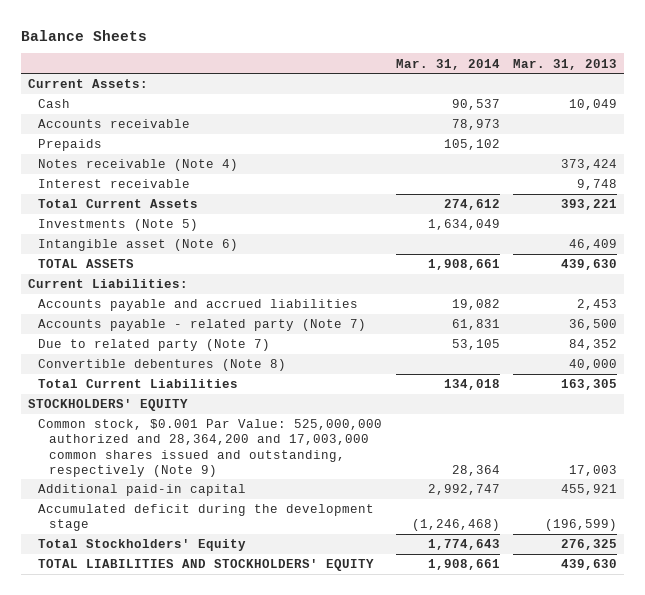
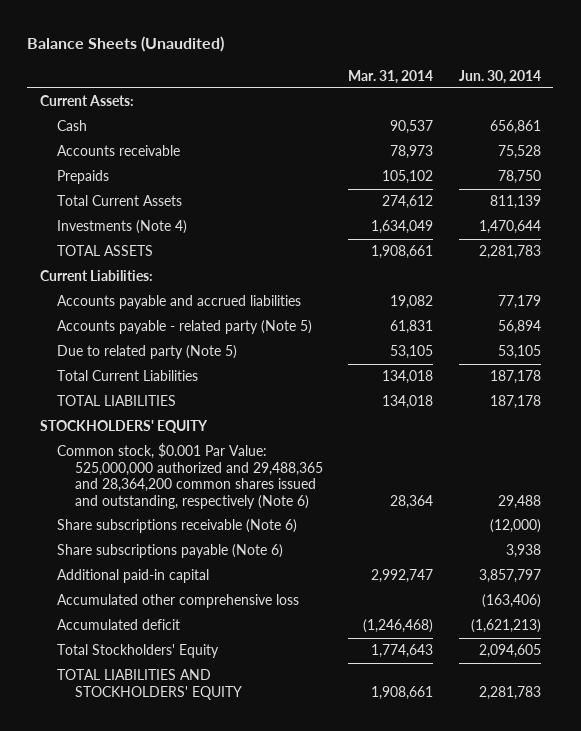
- Balance Sheets
+ Balance Sheets (Unaudited)
- | Mar. 31, 2014 | Mar. 31, 2013
+ | Mar. 31, 2014 | Jun. 30, 2014
- Notes receivable (Note 4) | | 373,424
- Interest receivable | | 9,748
- Investments (Note 5) | 1,634,049 |
- Intangible asset (Note 6) | | 46,409
+ Investments (Note 4) | 1,634,049 | 1,470,644
- Accounts payable - related party (Note 7) | 61,831 | 36,500
- Due to related party (Note 7) | 53,105 | 84,352
- Convertible debentures (Note 8) | | 40,000
+ Accounts payable - related party (Note 5) | 61,831 | 56,894
+ Due to related party (Note 5) | 53,105 | 53,105
+ TOTAL LIABILITIES | 134,018 | 187,178
- Common stock, $0.001 Par Value: 525,000,000 authorized and 28,364,200 and 17,003,000 common shares issued and outstanding, respectively (Note 9) | 28,364 | 17,003
+ Common stock, $0.001 Par Value: 525,000,000 authorized and 29,488,365 and 28,364,200 common shares issued and outstanding, respectively (Note 6) | 28,364 | 29,488
+ Share subscriptions receivable (Note 6) | | (12,000)
+ Share subscriptions payable (Note 6) | | 3,938
- Accumulated deficit during the development stage | (1,246,468) | (196,599)
+ Accumulated other comprehensive loss | | (163,406)
+ Accumulated deficit | (1,246,468) | (1,621,213)

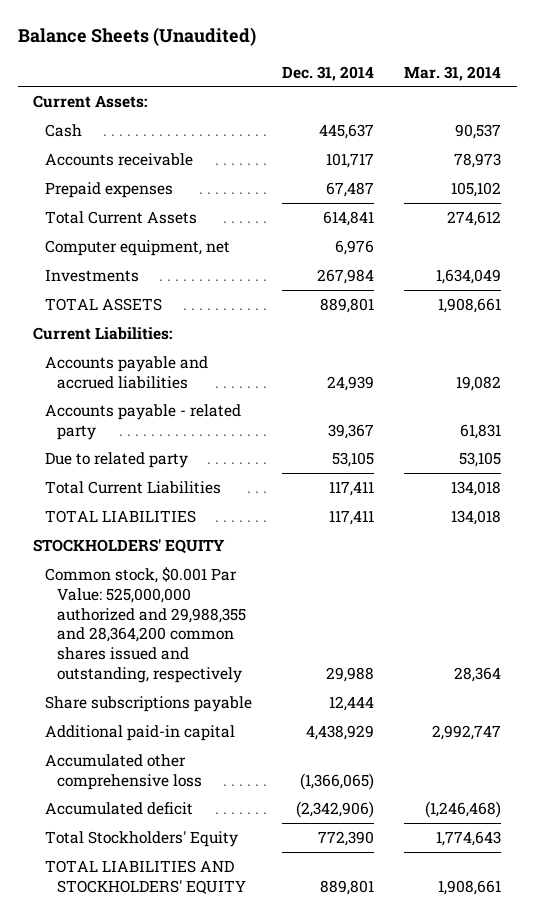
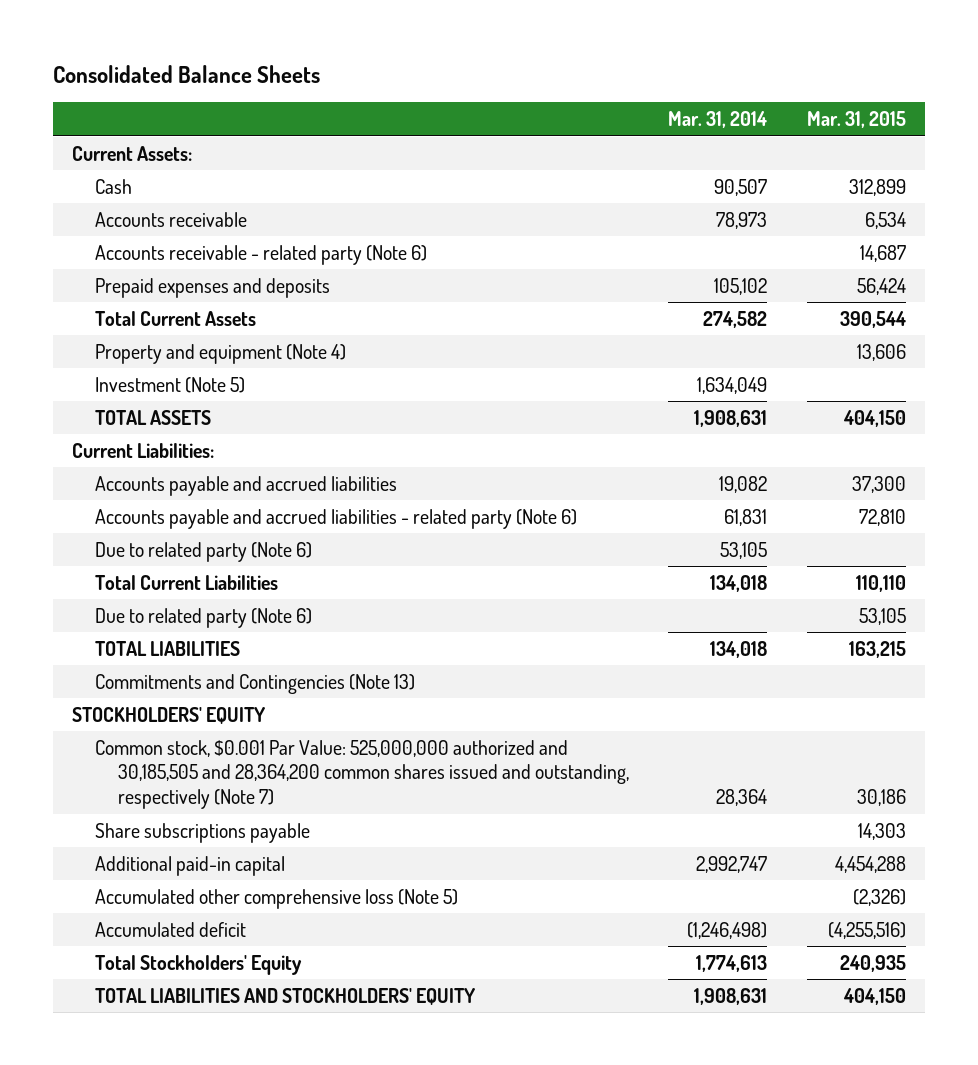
- Balance Sheets (Unaudited)
+ Consolidated Balance Sheets
- | Dec. 31, 2014 | Mar. 31, 2014
+ | Mar. 31, 2014 | Mar. 31, 2015
- Cash | 445,637 | 90,537
+ Cash | 90,507 | 312,899
- Prepaid expenses | 67,487 | 105,102
- Total Current Assets | 614,841 | 274,612
- Computer equipment, net | 6,976 |
- Investments | 267,984 | 1,634,049
- TOTAL ASSETS | 889,801 | 1,908,661
+ Accounts receivable - related party (Note 6) | | 14,687
+ Prepaid expenses and deposits | 105,102 | 56,424
+ Total Current Assets | 274,582 | 390,544
+ Property and equipment (Note 4) | | 13,606
+ Investment (Note 5) | 1,634,049 |
+ TOTAL ASSETS | 1,908,631 | 404,150
- Accounts payable - related party | 39,367 | 61,831
- Due to related party | 53,105 | 53,105
+ Accounts payable and accrued liabilities - related party (Note 6) | 61,831 | 72,810
+ Due to related party (Note 6) | 53,105 |
+ Due to related party (Note 6) | | 53,105
+ Commitments and Contingencies (Note 13)
- Common stock, $0.001 Par Value: 525,000,000 authorized and 29,988,355 and 28,364,200 common shares issued and outstanding, respectively | 29,988 | 28,364
+ Common stock, $0.001 Par Value: 525,000,000 authorized and 30,185,505 and 28,364,200 common shares issued and outstanding, respectively (Note 7) | 28,364 | 30,186
- Accumulated other comprehensive loss | (1,366,065) |
- Accumulated deficit | (2,342,906) | (1,246,468)
- Total Stockholders' Equity | 772,390 | 1,774,643
- TOTAL LIABILITIES AND STOCKHOLDERS' EQUITY | 889,801 | 1,908,661
+ Accumulated other comprehensive loss (Note 5) | | (2,326)
+ Accumulated deficit | (1,246,498) | (4,255,516)
+ Total Stockholders' Equity | 1,774,613 | 240,935
+ TOTAL LIABILITIES AND STOCKHOLDERS' EQUITY | 1,908,631 | 404,150

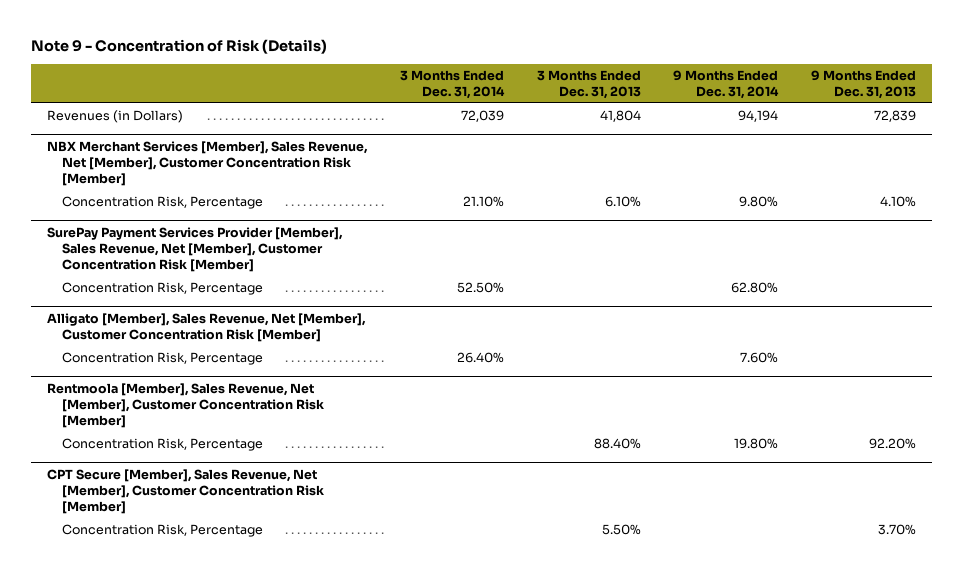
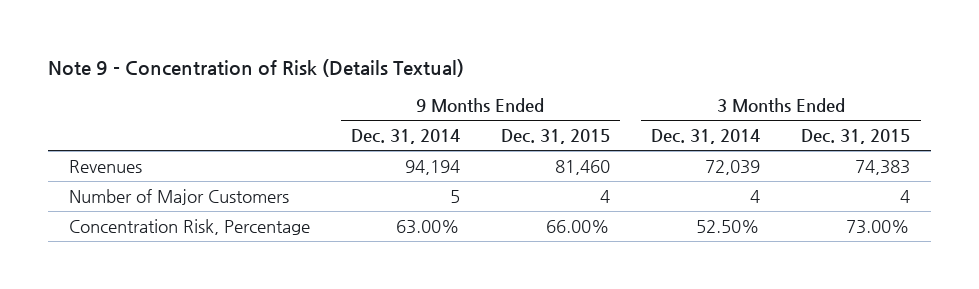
- Note 9 - Concentration of Risk (Details)
+ Note 9 - Concentration of Risk (Details Textual)
- | 3 Months Ended Dec. 31, 2014 | 3 Months Ended Dec. 31, 2013 | 9 Months Ended Dec. 31, 2014 | 9 Months Ended Dec. 31, 2013
+ | 9 Months Ended Dec. 31, 2014 | 9 Months Ended Dec. 31, 2015 | 3 Months Ended Dec. 31, 2014 | 3 Months Ended Dec. 31, 2015
- Revenues (in Dollars) | 72,039 | 41,804 | 94,194 | 72,839
- NBX Merchant Services [Member], Sales Revenue, Net [Member], Customer Concentration Risk [Member]
- Concentration Risk, Percentage | 21.10% | 6.10% | 9.80% | 4.10%
- SurePay Payment Services Provider [Member], Sales Revenue, Net [Member], Customer Concentration Risk [Member]
- Concentration Risk, Percentage | 52.50% | | 62.80% |
- Alligato [Member], Sales Revenue, Net [Member], Customer Concentration Risk [Member]
- Concentration Risk, Percentage | 26.40% | | 7.60% |
- Rentmoola [Member], Sales Revenue, Net [Member], Customer Concentration Risk [Member]
- Concentration Risk, Percentage | | 88.40% | 19.80% | 92.20%
- CPT Secure [Member], Sales Revenue, Net [Member], Customer Concentration Risk [Member]
- Concentration Risk, Percentage | | 5.50% | | 3.70%
+ Revenues | 94,194 | 81,460 | 72,039 | 74,383
+ Number of Major Customers | 5 | 4 | 4 | 4
+ Concentration Risk, Percentage | 63.00% | 66.00% | 52.50% | 73.00%

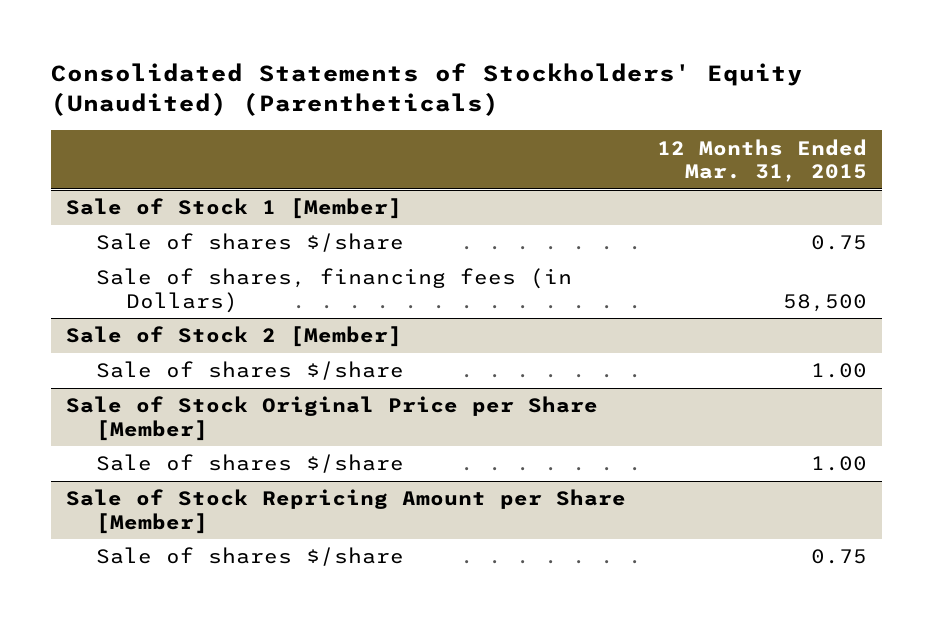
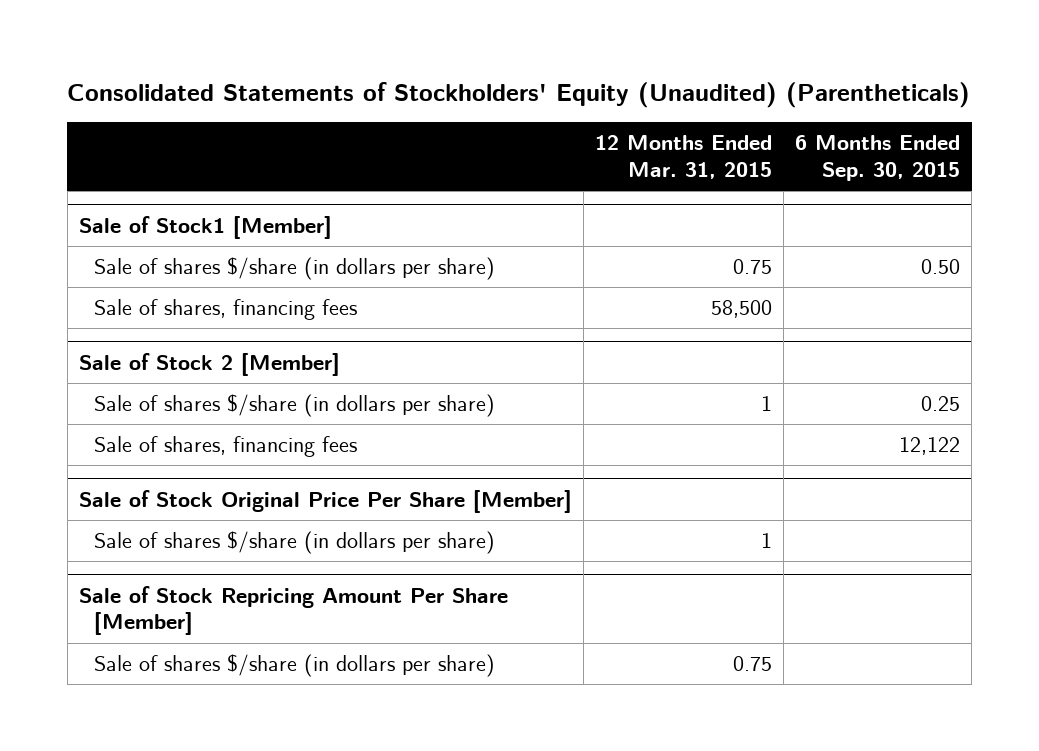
- | 12 Months Ended Mar. 31, 2015
+ | 12 Months Ended Mar. 31, 2015 | 6 Months Ended Sep. 30, 2015
- Sale of Stock 1 [Member]
- Sale of shares $/share | 0.75
- Sale of shares, financing fees (in Dollars) | 58,500
+ Sale of Stock1 [Member]
+ Sale of shares $/share (in dollars per share) | 0.75 | 0.50
+ Sale of shares, financing fees | 58,500 |
@ Sale of Stock 2 [Member]
- Sale of shares $/share | 1.00
- Sale of Stock Original Price per Share [Member]
- Sale of shares $/share | 1.00
- Sale of Stock Repricing Amount per Share [Member]
- Sale of shares $/share | 0.75
@ Sale of Stock 2 [Member]
+ Sale of shares $/share (in dollars per share) | 1 | 0.25
+ Sale of shares, financing fees | | 12,122
+ Sale of Stock Original Price Per Share [Member]
+ Sale of shares $/share (in dollars per share) | 1 |
+ Sale of Stock Repricing Amount Per Share [Member]
+ Sale of shares $/share (in dollars per share) | 0.75 |

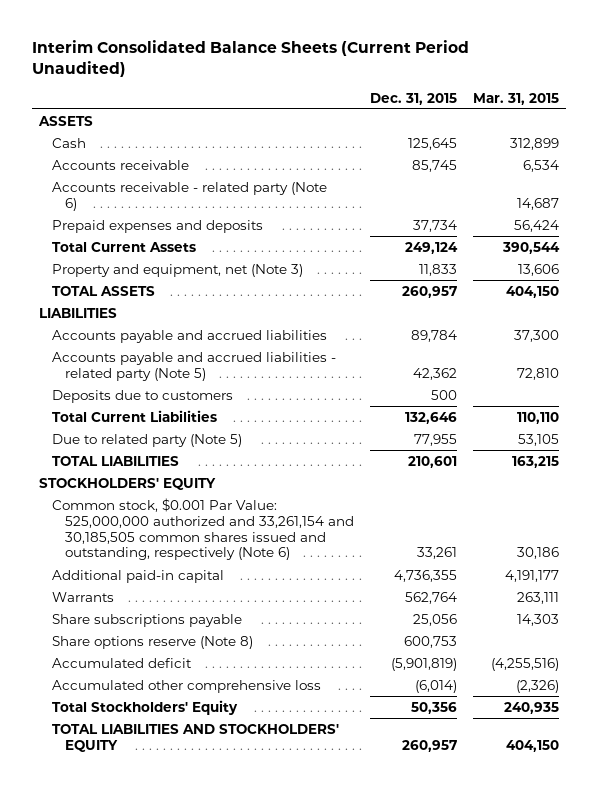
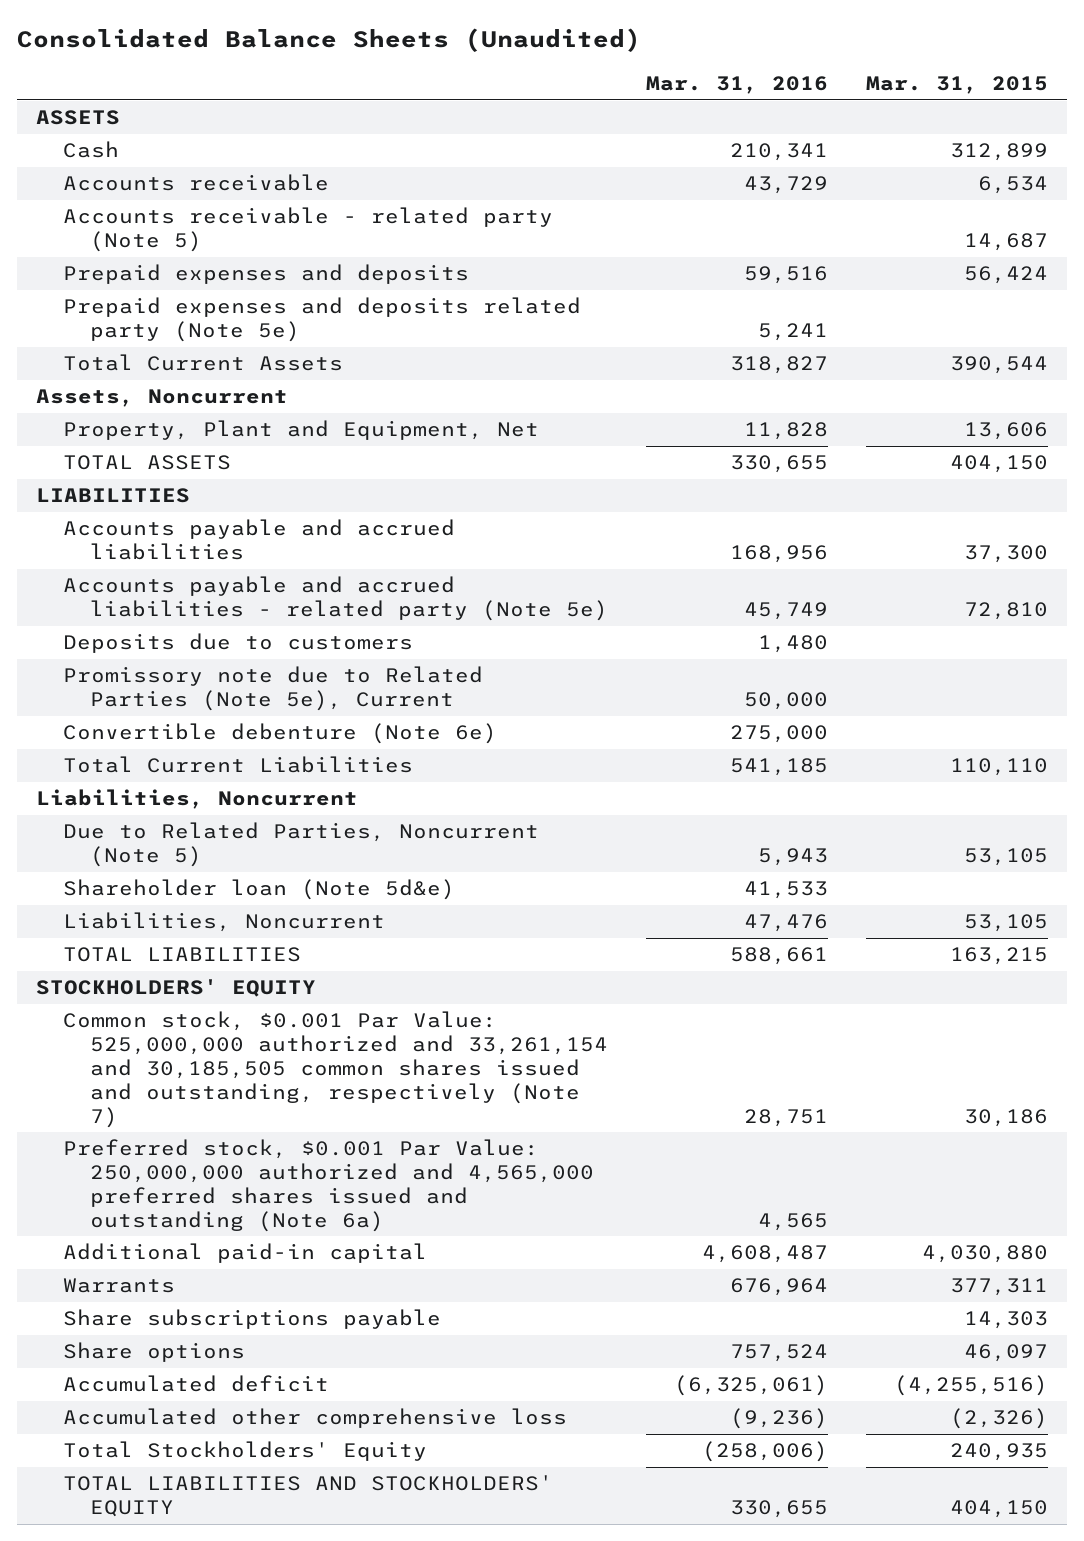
- Interim Consolidated Balance Sheets (Current Period Unaudited)
+ Consolidated Balance Sheets (Unaudited)
- | Dec. 31, 2015 | Mar. 31, 2015
+ | Mar. 31, 2016 | Mar. 31, 2015
- Accounts receivable - related party (Note 6) | | 14,687
+ Accounts receivable - related party (Note 5) | | 14,687
+ Prepaid expenses and deposits related party (Note 5e) | 5,241 |
- Property and equipment, net (Note 3) | 11,833 | 13,606
+ Assets, Noncurrent
+ Property, Plant and Equipment, Net | 11,828 | 13,606
- Accounts payable and accrued liabilities - related party (Note 5) | 42,362 | 72,810
+ Accounts payable and accrued liabilities - related party (Note 5e) | 45,749 | 72,810
+ Promissory note due to Related Parties (Note 5e), Current | 50,000 |
+ Convertible debenture (Note 6e) | 275,000 |
- Due to related party (Note 5) | 77,955 | 53,105
+ Liabilities, Noncurrent
+ Due to Related Parties, Noncurrent (Note 5) | 5,943 | 53,105
+ Shareholder loan (Note 5d&e) | 41,533 |
+ Liabilities, Noncurrent | 47,476 | 53,105
- Common stock, $0.001 Par Value: 525,000,000 authorized and 33,261,154 and 30,185,505 common shares issued and outstanding, respectively (Note 6) | 33,261 | 30,186
- Additional paid-in capital | 4,736,355 | 4,191,177
- Warrants | 562,764 | 263,111
+ Common stock, $0.001 Par Value: 525,000,000 authorized and 33,261,154 and 30,185,505 common shares issued and outstanding, respectively (Note 7) | 28,751 | 30,186
+ Preferred stock, $0.001 Par Value: 250,000,000 authorized and 4,565,000 preferred shares issued and outstanding (Note 6a) | 4,565 |
+ Additional paid-in capital | 4,608,487 | 4,030,880
+ Warrants | 676,964 | 377,311
- Share options reserve (Note 8) | 600,753 |
+ Share options | 757,524 | 46,097

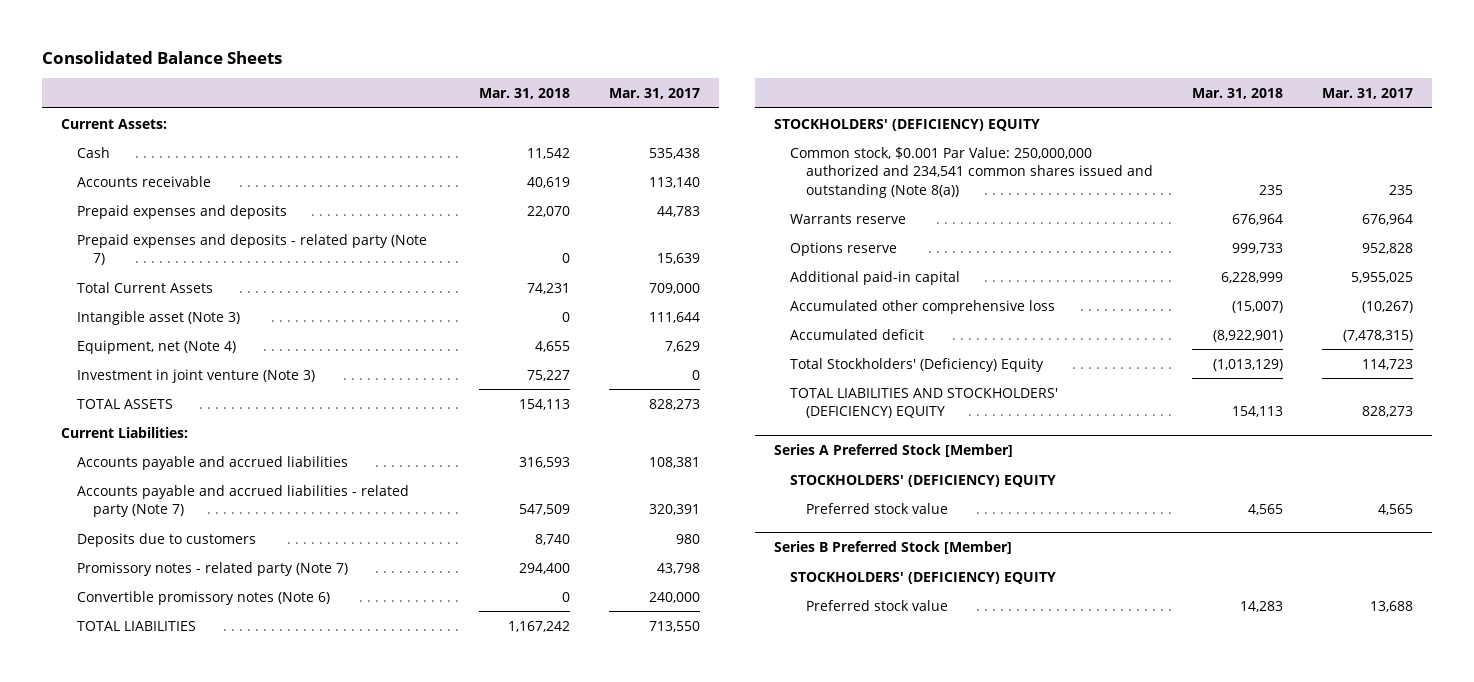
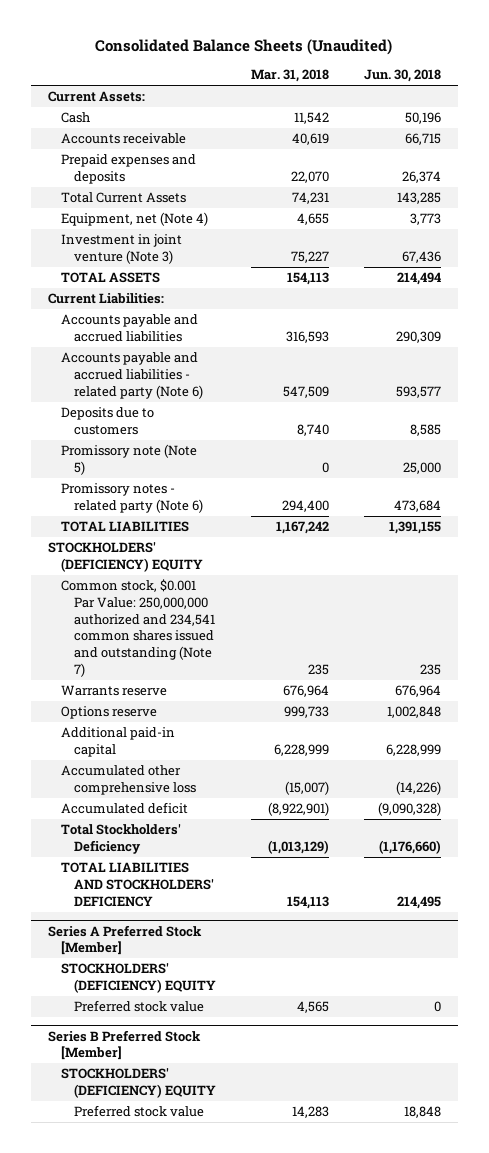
- Consolidated Balance Sheets
+ Consolidated Balance Sheets (Unaudited)
- | Mar. 31, 2018 | Mar. 31, 2017
+ | Mar. 31, 2018 | Jun. 30, 2018
- Prepaid expenses and deposits - related party (Note 7) | 0 | 15,639
- Intangible asset (Note 3) | 0 | 111,644
- Accounts payable and accrued liabilities - related party (Note 7) | 547,509 | 320,391
+ Accounts payable and accrued liabilities - related party (Note 6) | 547,509 | 593,577
- Promissory notes - related party (Note 7) | 294,400 | 43,798
- Convertible promissory notes (Note 6) | 0 | 240,000
+ Promissory note (Note 5) | 0 | 25,000
+ Promissory notes - related party (Note 6) | 294,400 | 473,684
- Common stock, $0.001 Par Value: 250,000,000 authorized and 234,541 common shares issued and outstanding (Note 8(a)) | 235 | 235
+ Common stock, $0.001 Par Value: 250,000,000 authorized and 234,541 common shares issued and outstanding (Note 7) | 235 | 235
- Total Stockholders' (Deficiency) Equity | (1,013,129) | 114,723
- TOTAL LIABILITIES AND STOCKHOLDERS' (DEFICIENCY) EQUITY | 154,113 | 828,273
+ Total Stockholders' Deficiency | (1,013,129) | (1,176,660)
+ TOTAL LIABILITIES AND STOCKHOLDERS' DEFICIENCY | 154,113 | 214,495

